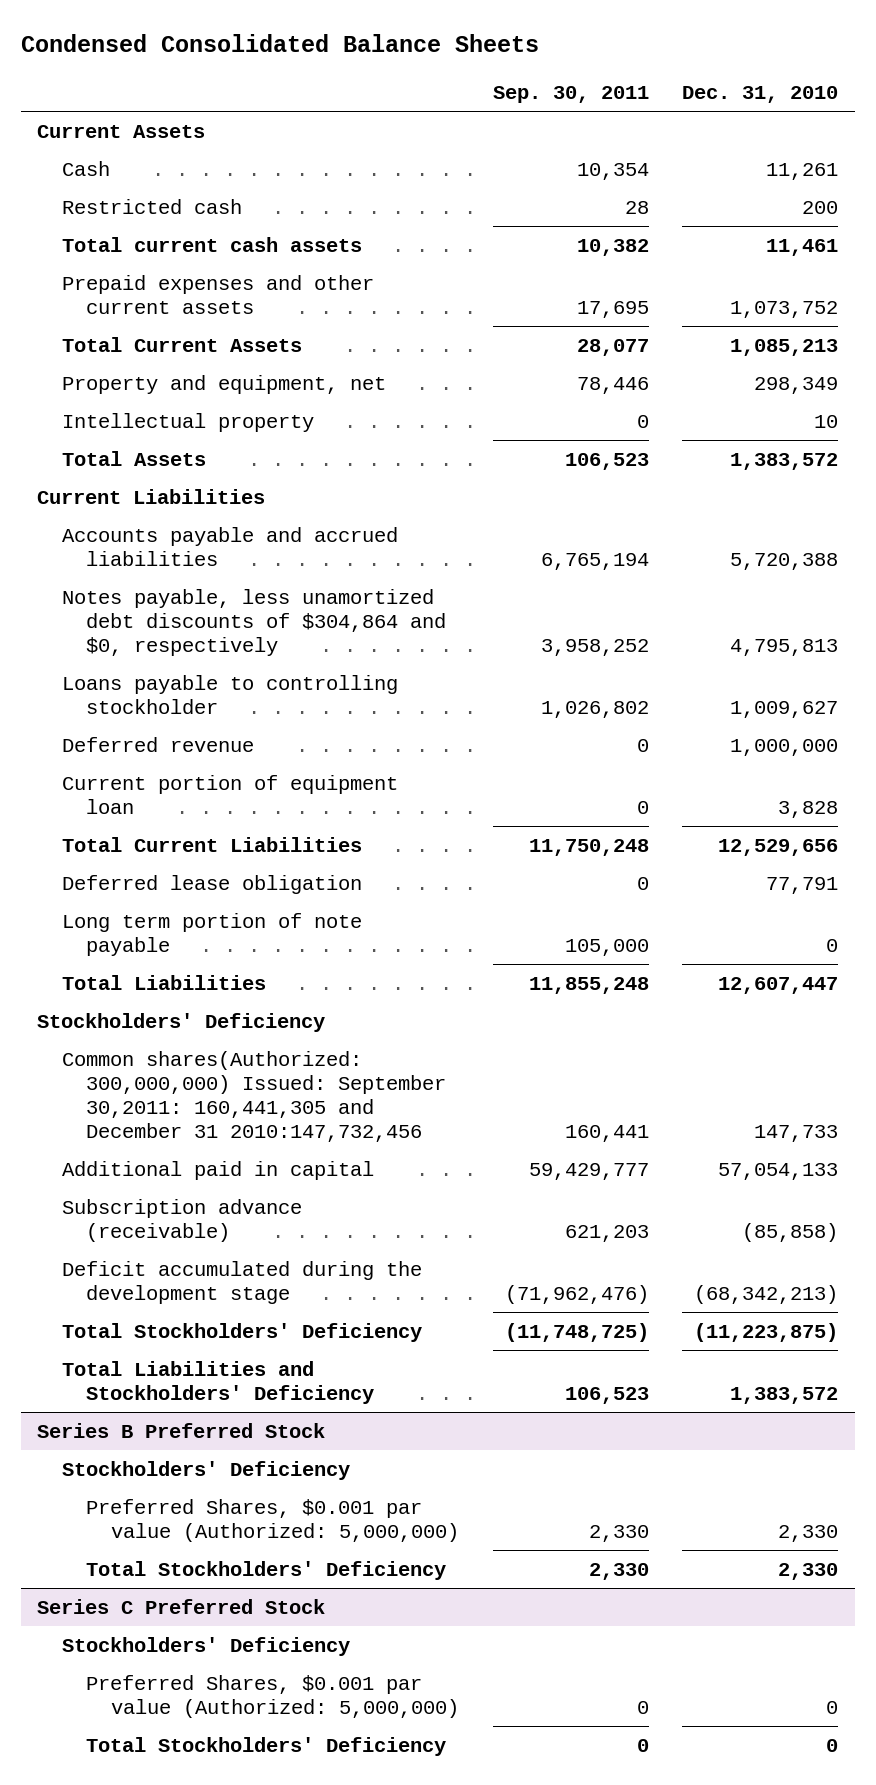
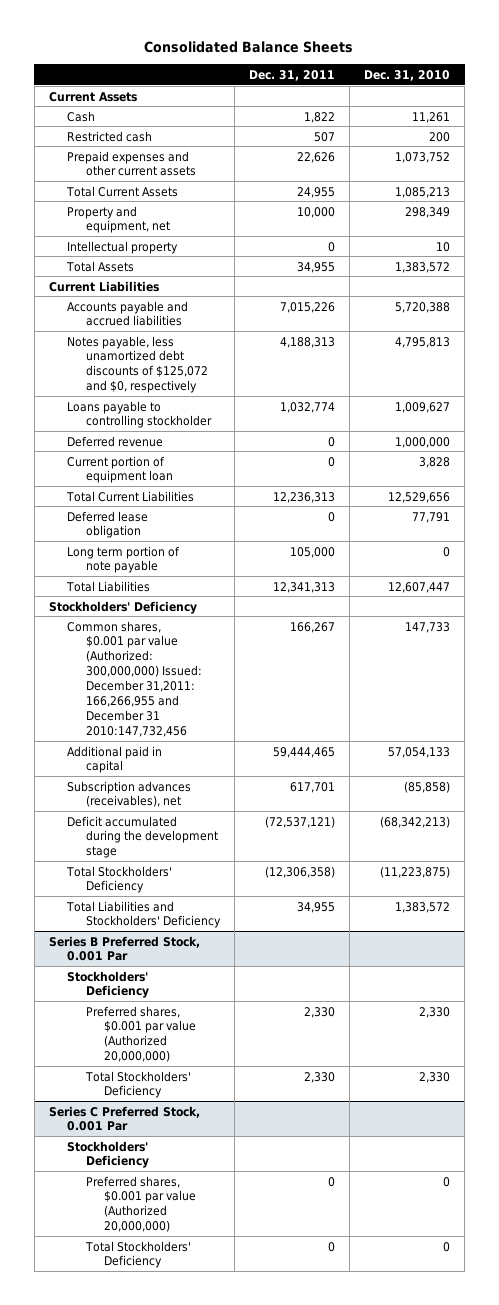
- Condensed Consolidated Balance Sheets
+ Consolidated Balance Sheets
- | Sep. 30, 2011 | Dec. 31, 2010
+ | Dec. 31, 2011 | Dec. 31, 2010
- Total current cash assets | 10,382 | 11,461
- Notes payable, less unamortized debt discounts of $304,864 and $0, respectively | 3,958,252 | 4,795,813
+ Notes payable, less unamortized debt discounts of $125,072 and $0, respectively | 4,188,313 | 4,795,813
- Common shares(Authorized: 300,000,000) Issued: September 30,2011: 160,441,305 and December 31 2010:147,732,456 | 160,441 | 147,733
+ Common shares, $0.001 par value (Authorized: 300,000,000) Issued: December 31,2011: 166,266,955 and December 31 2010:147,732,456 | 166,267 | 147,733
- Subscription advance (receivable) | 621,203 | (85,858)
+ Subscription advances (receivables), net | 617,701 | (85,858)
- Series B Preferred Stock
+ Series B Preferred Stock, 0.001 Par
- Preferred Shares, $0.001 par value (Authorized: 5,000,000) | 2,330 | 2,330
+ Preferred shares, $0.001 par value (Authorized 20,000,000) | 2,330 | 2,330
- Series C Preferred Stock
+ Series C Preferred Stock, 0.001 Par
- Preferred Shares, $0.001 par value (Authorized: 5,000,000) | 0 | 0
+ Preferred shares, $0.001 par value (Authorized 20,000,000) | 0 | 0

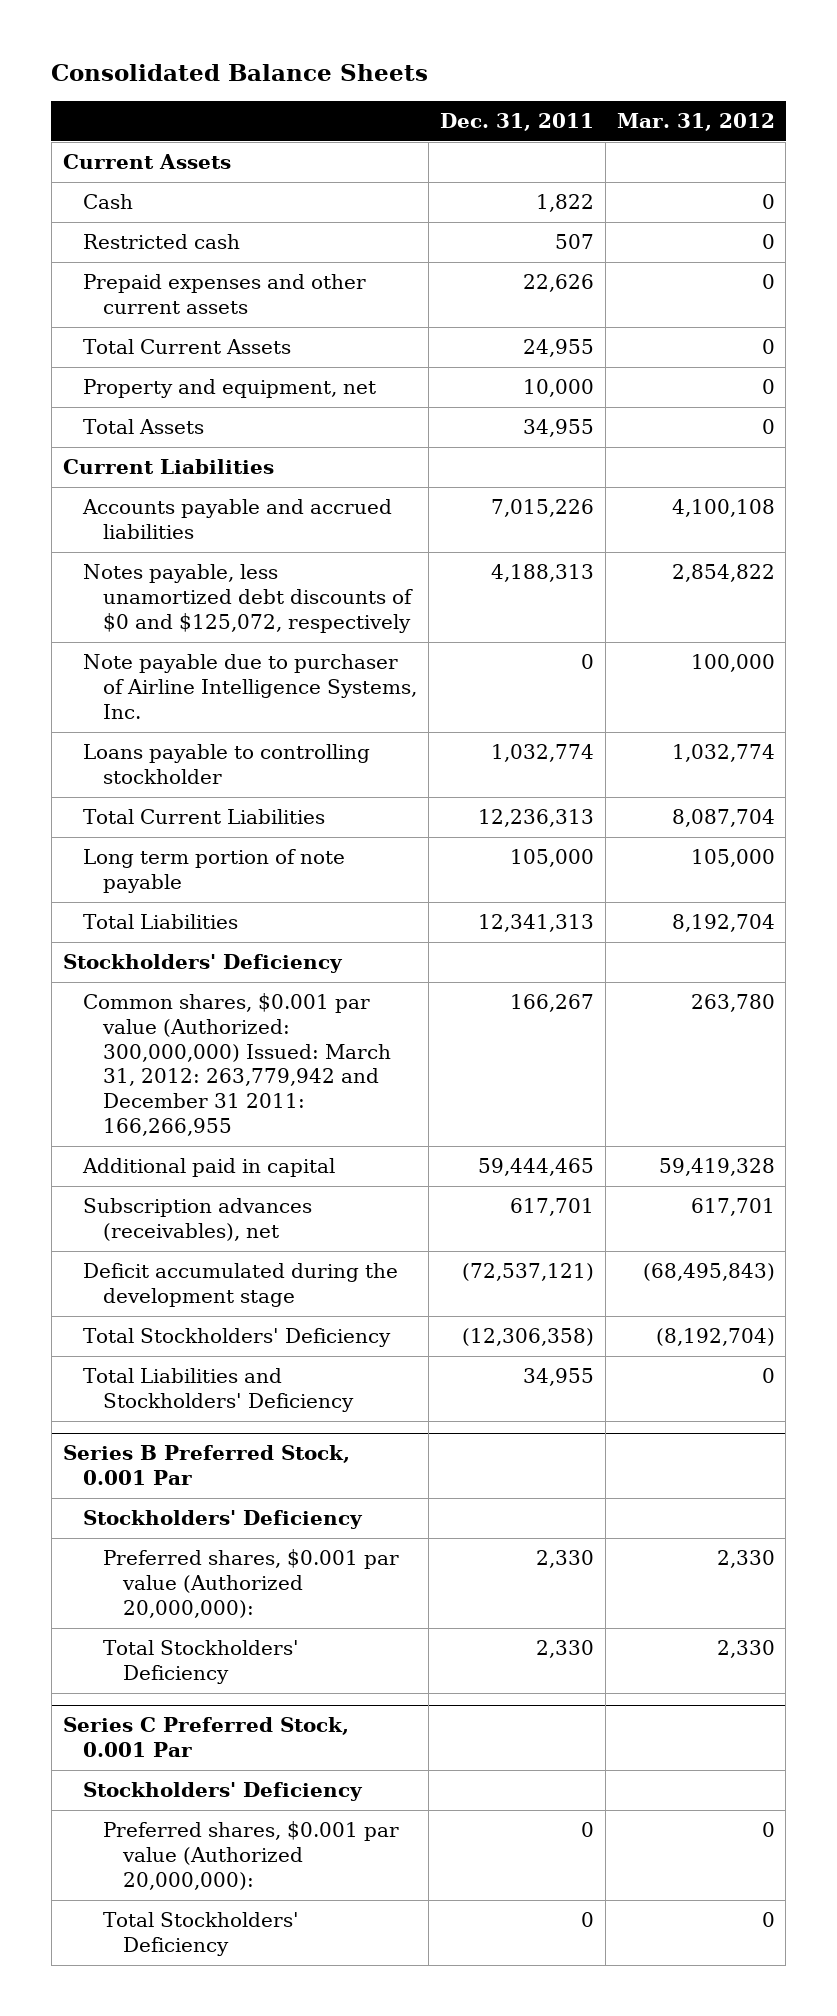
- | Dec. 31, 2011 | Dec. 31, 2010
+ | Dec. 31, 2011 | Mar. 31, 2012
- Intellectual property | 0 | 10
- Notes payable, less unamortized debt discounts of $125,072 and $0, respectively | 4,188,313 | 4,795,813
+ Notes payable, less unamortized debt discounts of $0 and $125,072, respectively | 4,188,313 | 2,854,822
+ Note payable due to purchaser of Airline Intelligence Systems, Inc. | 0 | 100,000
- Deferred revenue | 0 | 1,000,000
- Current portion of equipment loan | 0 | 3,828
- Deferred lease obligation | 0 | 77,791
- Common shares, $0.001 par value (Authorized: 300,000,000) Issued: December 31,2011: 166,266,955 and December 31 2010:147,732,456 | 166,267 | 147,733
+ Common shares, $0.001 par value (Authorized: 300,000,000) Issued: March 31, 2012: 263,779,942 and December 31 2011: 166,266,955 | 166,267 | 263,780
@ Series B Preferred Stock, 0.001 Par
- Preferred shares, $0.001 par value (Authorized 20,000,000) | 2,330 | 2,330
+ Preferred shares, $0.001 par value (Authorized 20,000,000): | 2,330 | 2,330
@ Series C Preferred Stock, 0.001 Par
- Preferred shares, $0.001 par value (Authorized 20,000,000) | 0 | 0
+ Preferred shares, $0.001 par value (Authorized 20,000,000): | 0 | 0

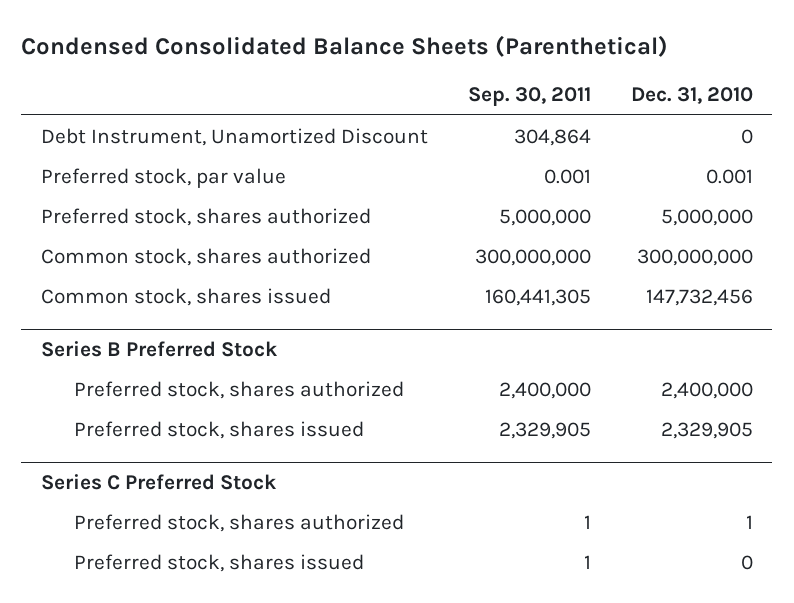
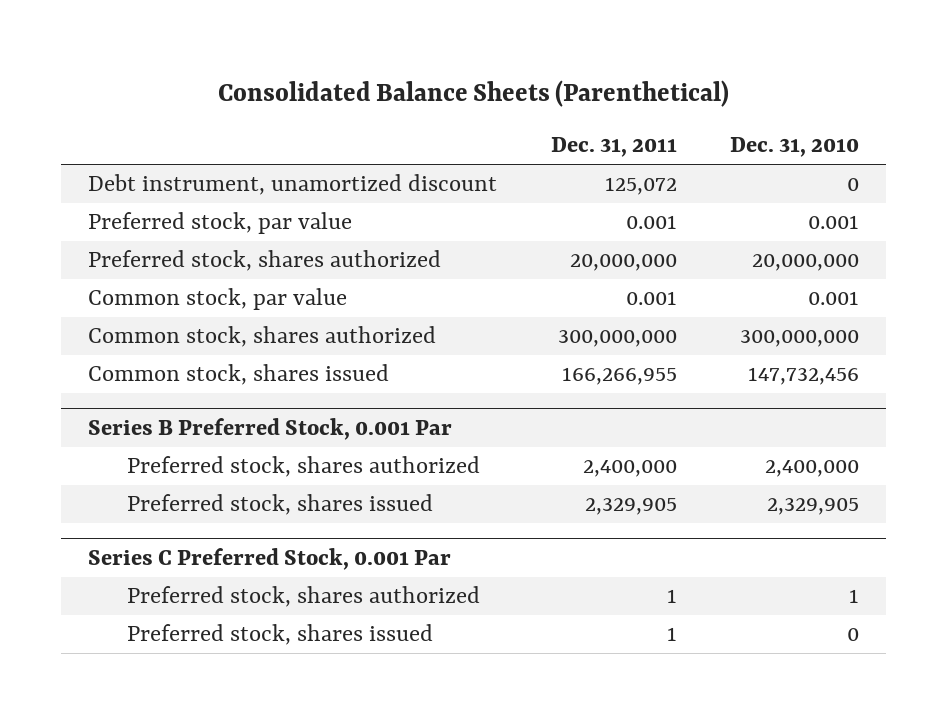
- Condensed Consolidated Balance Sheets (Parenthetical)
+ Consolidated Balance Sheets (Parenthetical)
- | Sep. 30, 2011 | Dec. 31, 2010
+ | Dec. 31, 2011 | Dec. 31, 2010
- Debt Instrument, Unamortized Discount | 304,864 | 0
+ Debt instrument, unamortized discount | 125,072 | 0
- Preferred stock, shares authorized | 5,000,000 | 5,000,000
+ Preferred stock, shares authorized | 20,000,000 | 20,000,000
+ Common stock, par value | 0.001 | 0.001
- Series B Preferred Stock
+ Series B Preferred Stock, 0.001 Par
- Series C Preferred Stock
+ Series C Preferred Stock, 0.001 Par

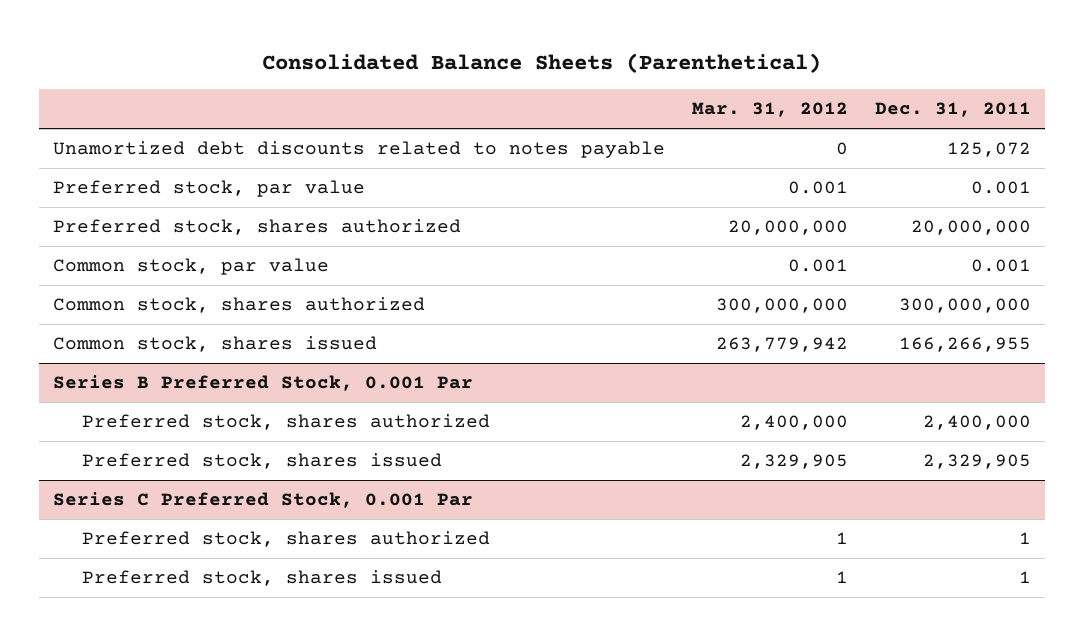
- | Dec. 31, 2011 | Dec. 31, 2010
+ | Mar. 31, 2012 | Dec. 31, 2011
- Debt instrument, unamortized discount | 125,072 | 0
+ Unamortized debt discounts related to notes payable | 0 | 125,072

